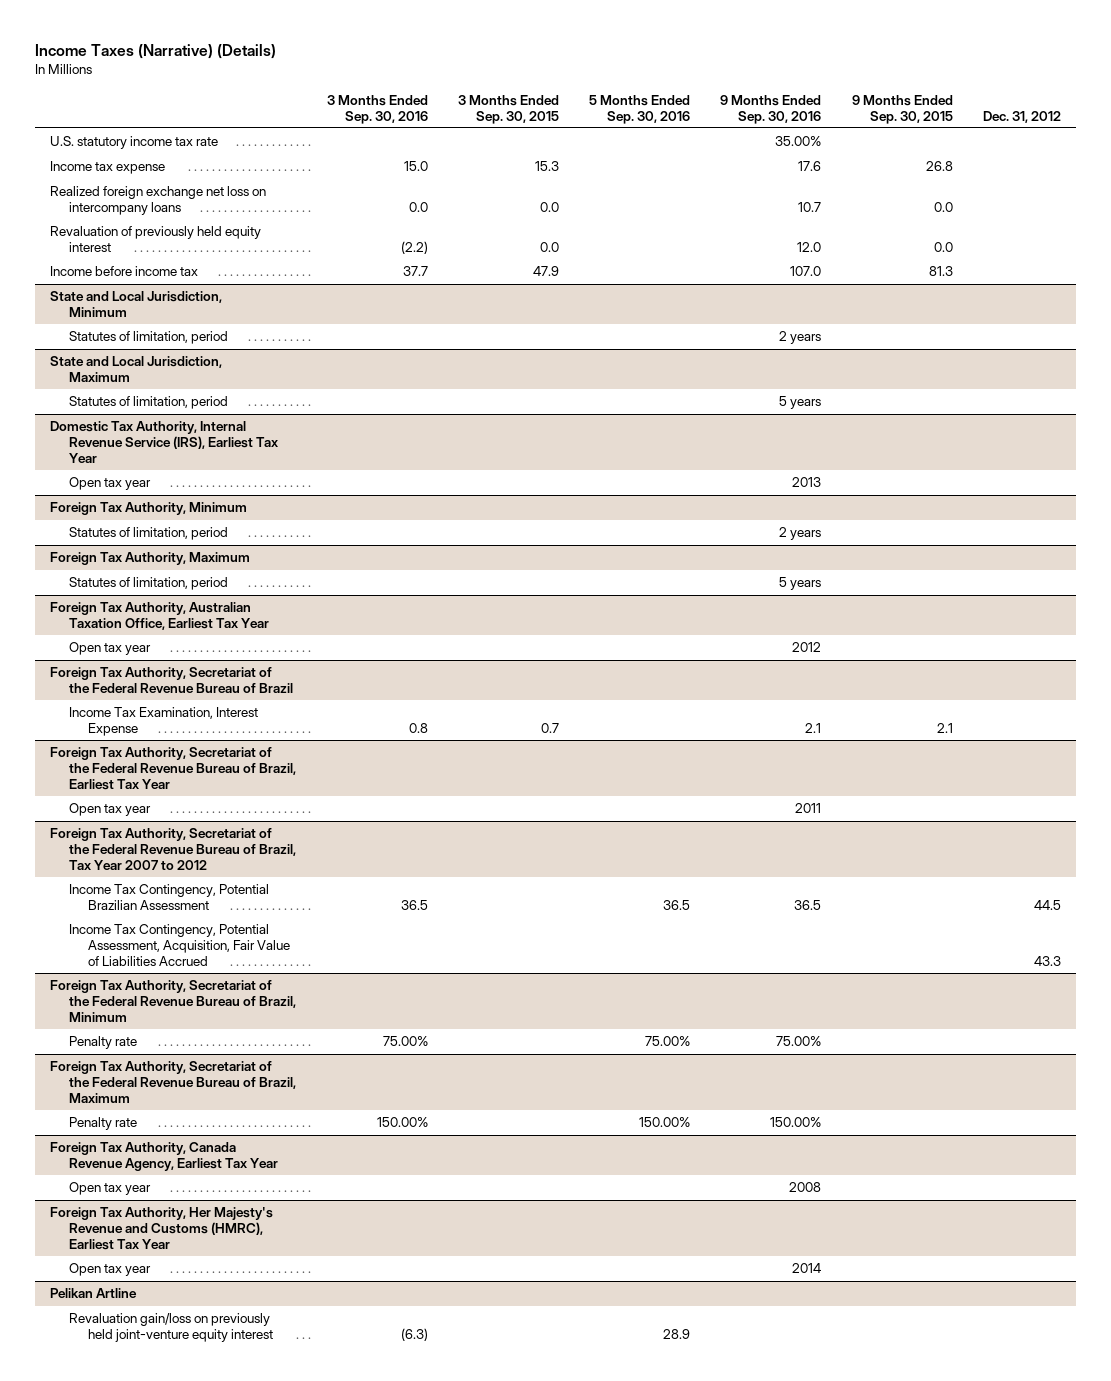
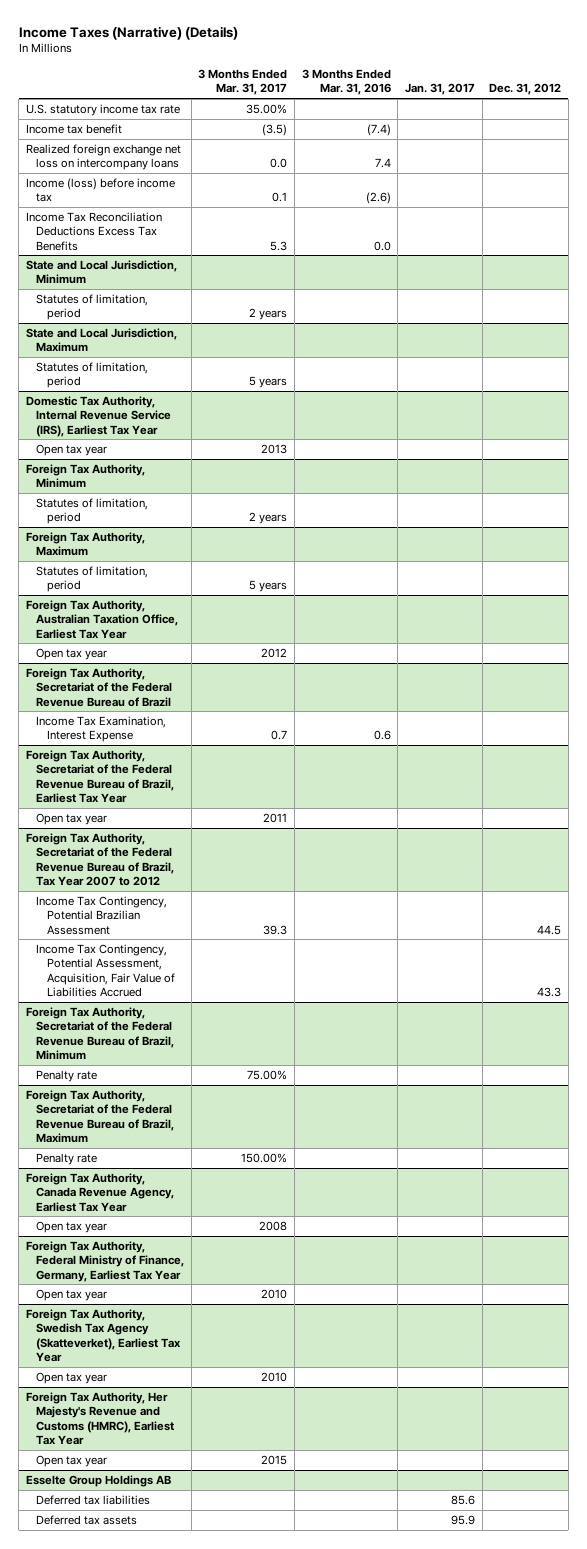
- | 3 Months Ended Sep. 30, 2016 | 3 Months Ended Sep. 30, 2015 | 5 Months Ended Sep. 30, 2016 | 9 Months Ended Sep. 30, 2016 | 9 Months Ended Sep. 30, 2015 | Dec. 31, 2012
+ | 3 Months Ended Mar. 31, 2017 | 3 Months Ended Mar. 31, 2016 | Jan. 31, 2017 | Dec. 31, 2012
- Income tax expense | 15.0 | 15.3 | | 17.6 | 26.8 |
+ Income tax benefit | (3.5) | (7.4) | |
- Revaluation of previously held equity interest | (2.2) | 0.0 | | 12.0 | 0.0 |
- Income before income tax | 37.7 | 47.9 | | 107.0 | 81.3 |
+ Income (loss) before income tax | 0.1 | (2.6) | |
+ Income Tax Reconciliation Deductions Excess Tax Benefits | 5.3 | 0.0 | |
+ Foreign Tax Authority, Federal Ministry of Finance, Germany, Earliest Tax Year
+ Open tax year | 2010 | | |
+ Foreign Tax Authority, Swedish Tax Agency (Skatteverket), Earliest Tax Year
+ Open tax year | 2010 | | |
- Pelikan Artline
- Revaluation gain/loss on previously held joint-venture equity interest | (6.3) | | 28.9 | | |
+ Esselte Group Holdings AB
+ Deferred tax liabilities | | | 85.6 |
+ Deferred tax assets | | | 95.9 |

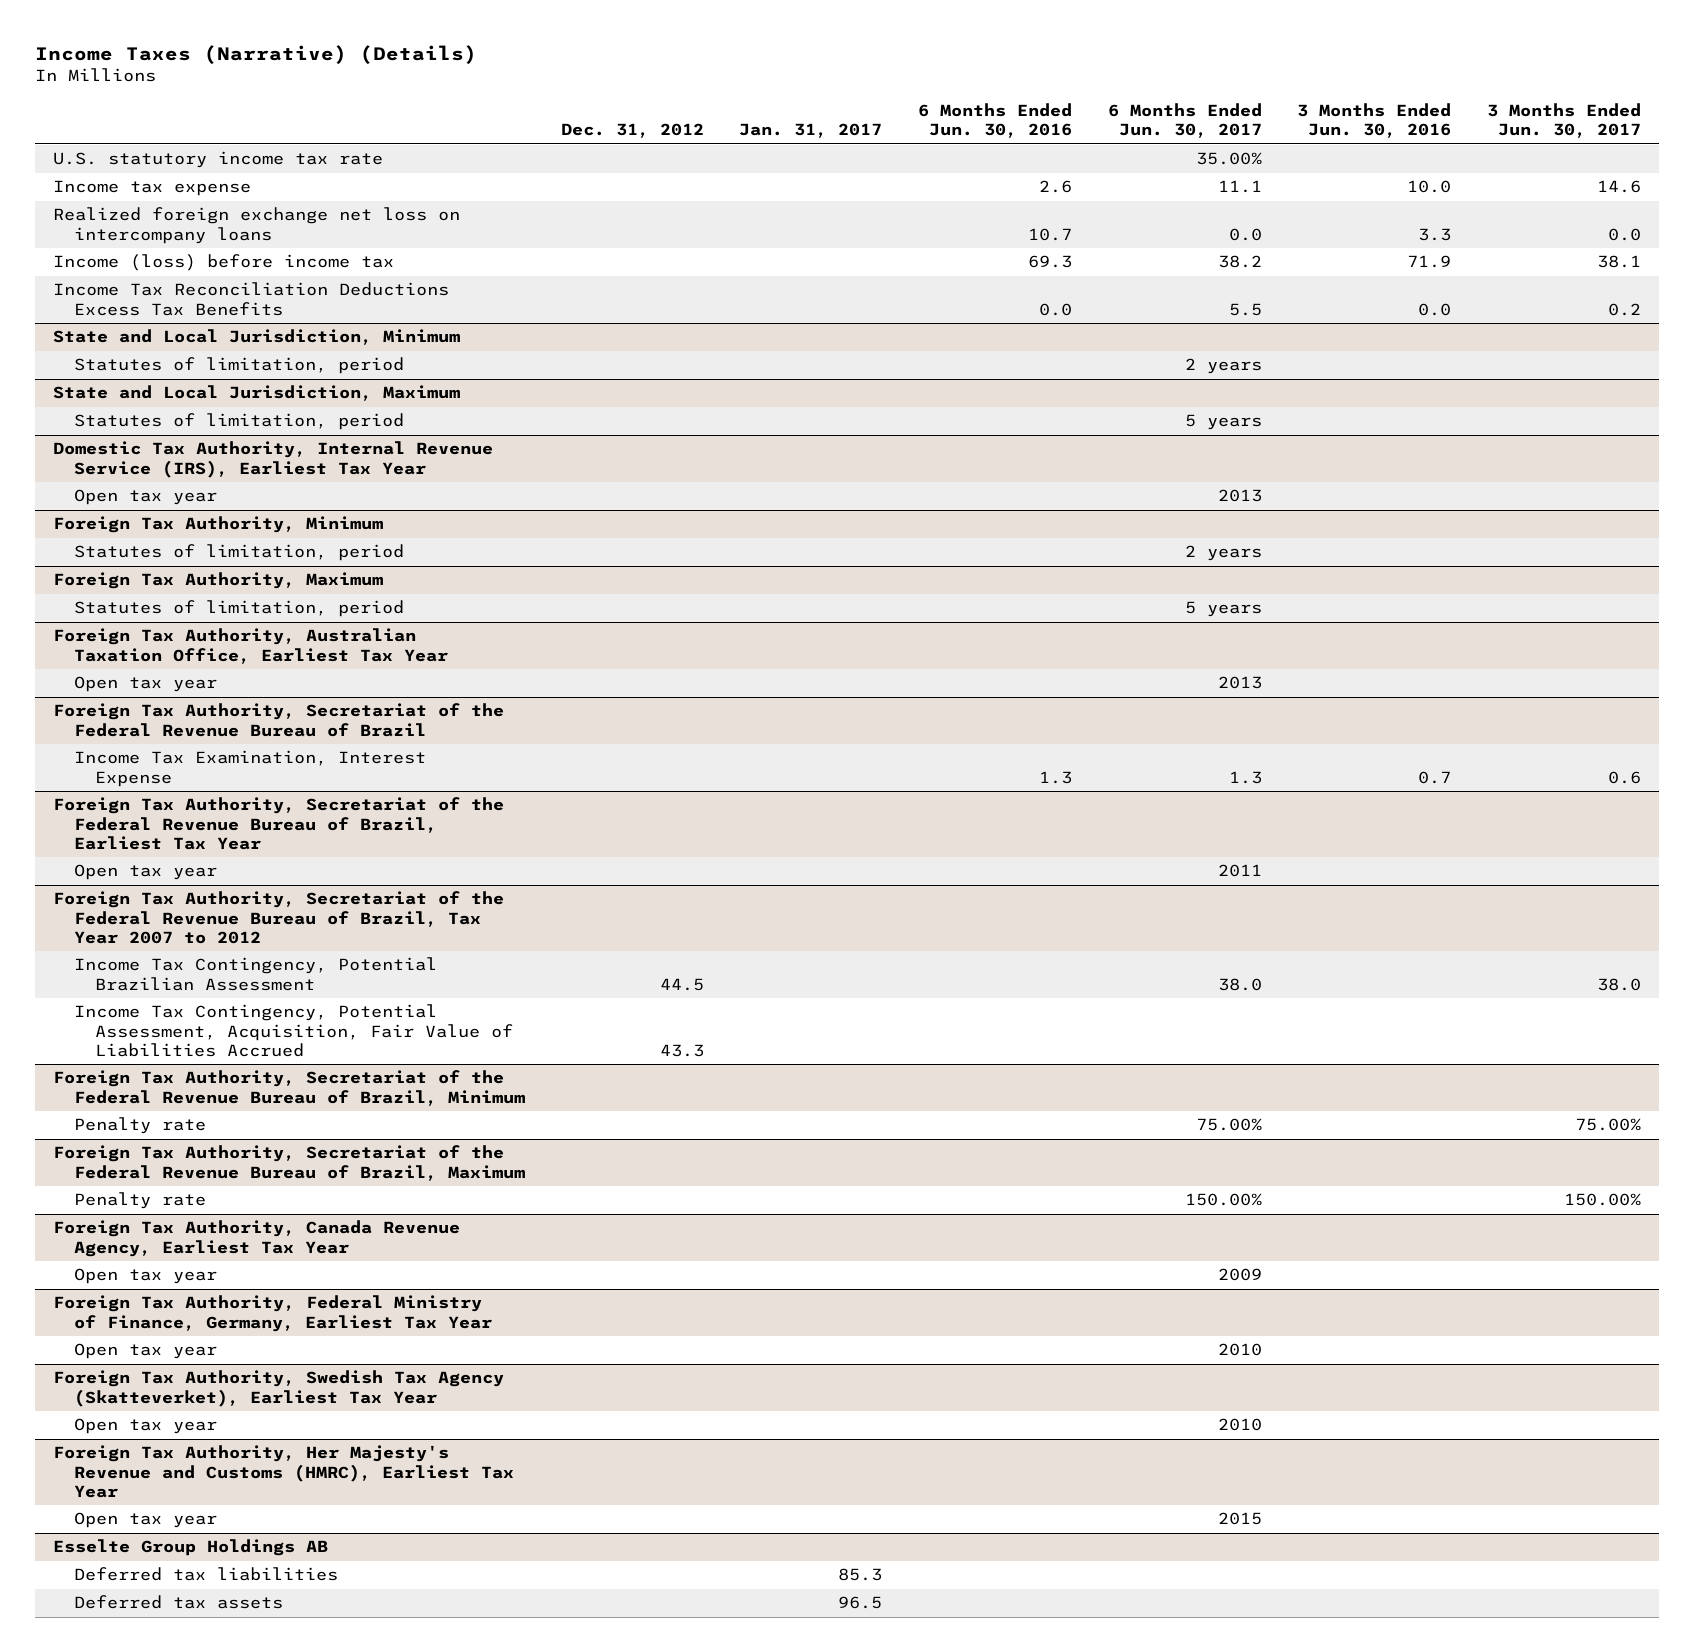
- | 3 Months Ended Mar. 31, 2017 | 3 Months Ended Mar. 31, 2016 | Jan. 31, 2017 | Dec. 31, 2012
+ | Dec. 31, 2012 | Jan. 31, 2017 | 6 Months Ended Jun. 30, 2016 | 6 Months Ended Jun. 30, 2017 | 3 Months Ended Jun. 30, 2016 | 3 Months Ended Jun. 30, 2017
- Income tax benefit | (3.5) | (7.4) | |
+ Income tax expense | | | 2.6 | 11.1 | 10.0 | 14.6
@ Esselte Group Holdings AB
- Deferred tax liabilities | | | 85.6 |
- Deferred tax assets | | | 95.9 |
+ Deferred tax liabilities | | 85.3 | | | |
+ Deferred tax assets | | 96.5 | | | |

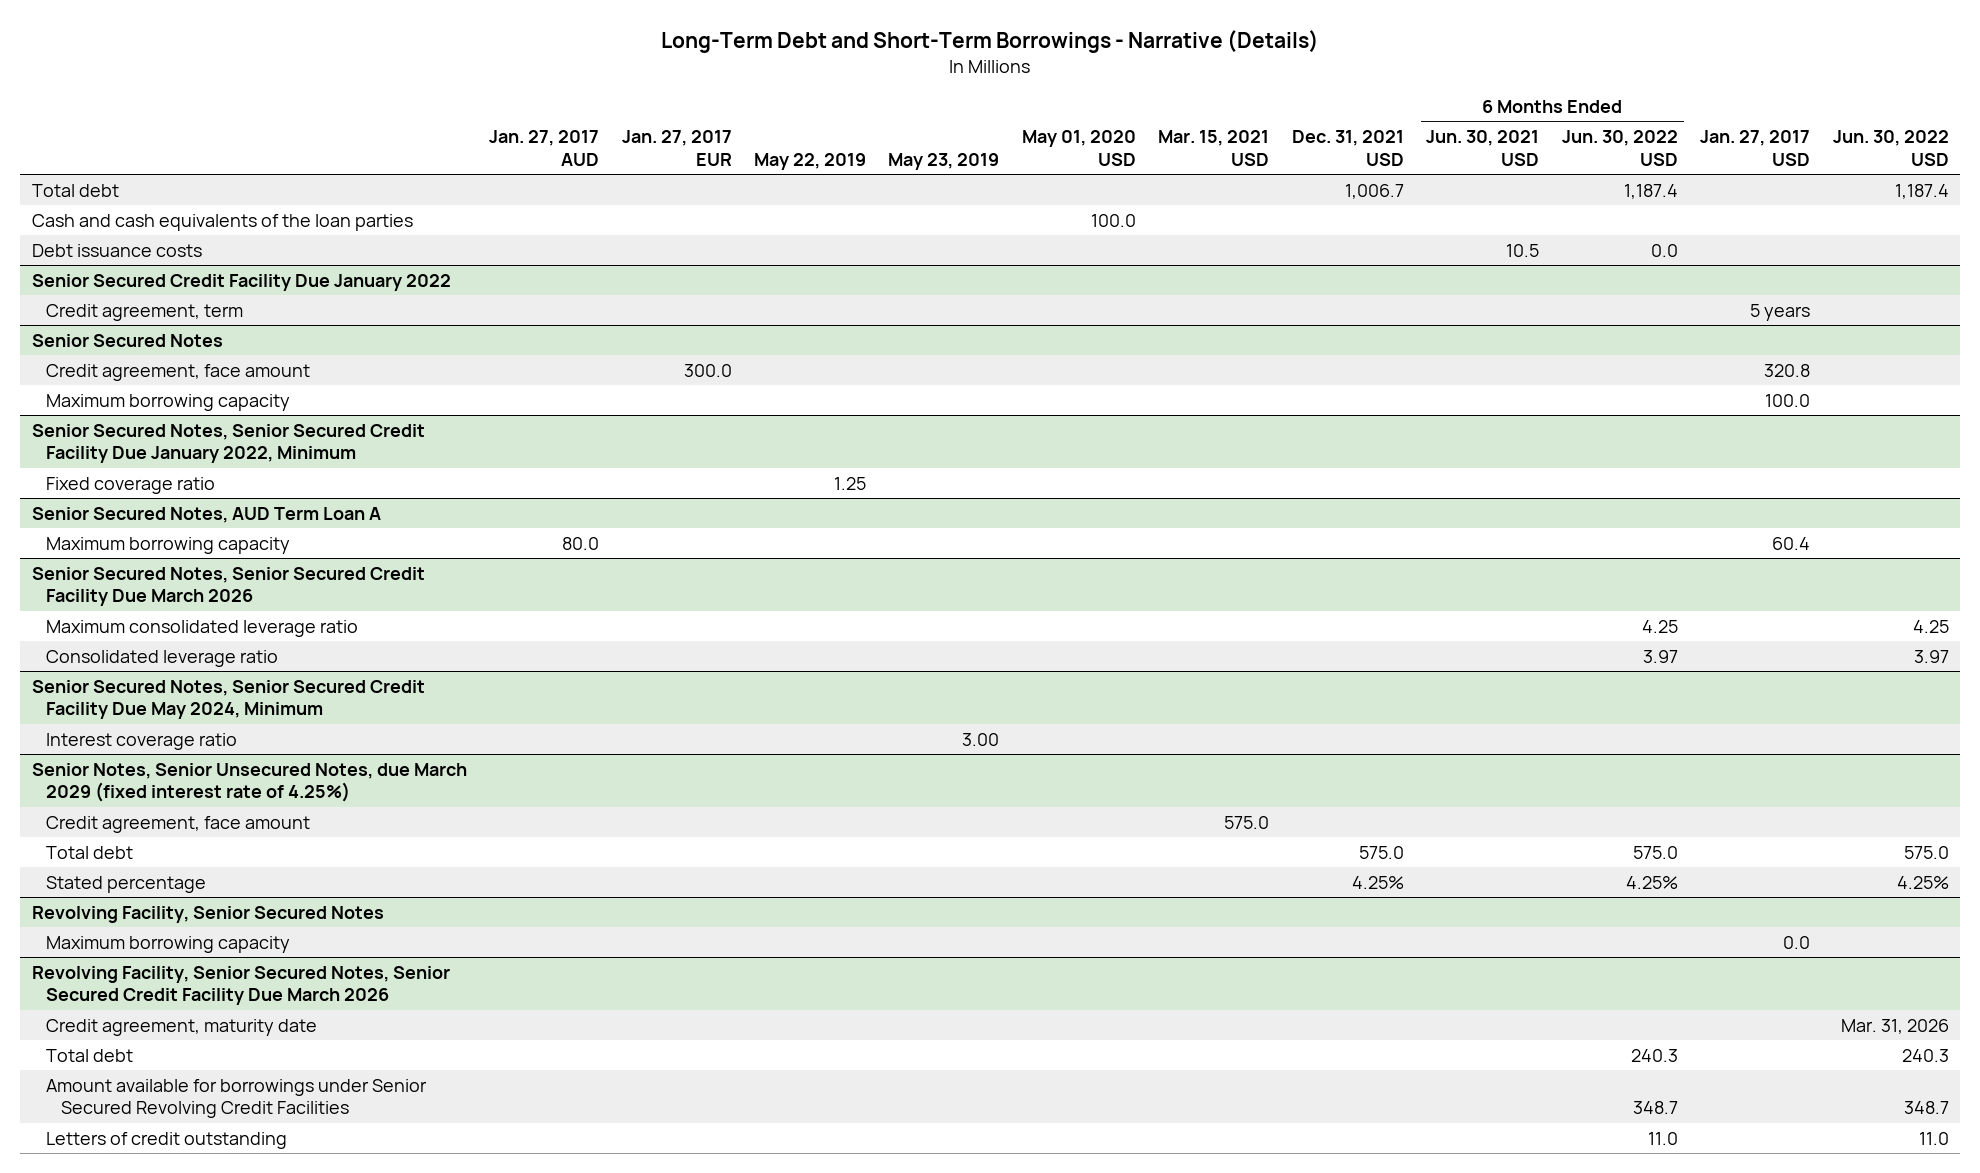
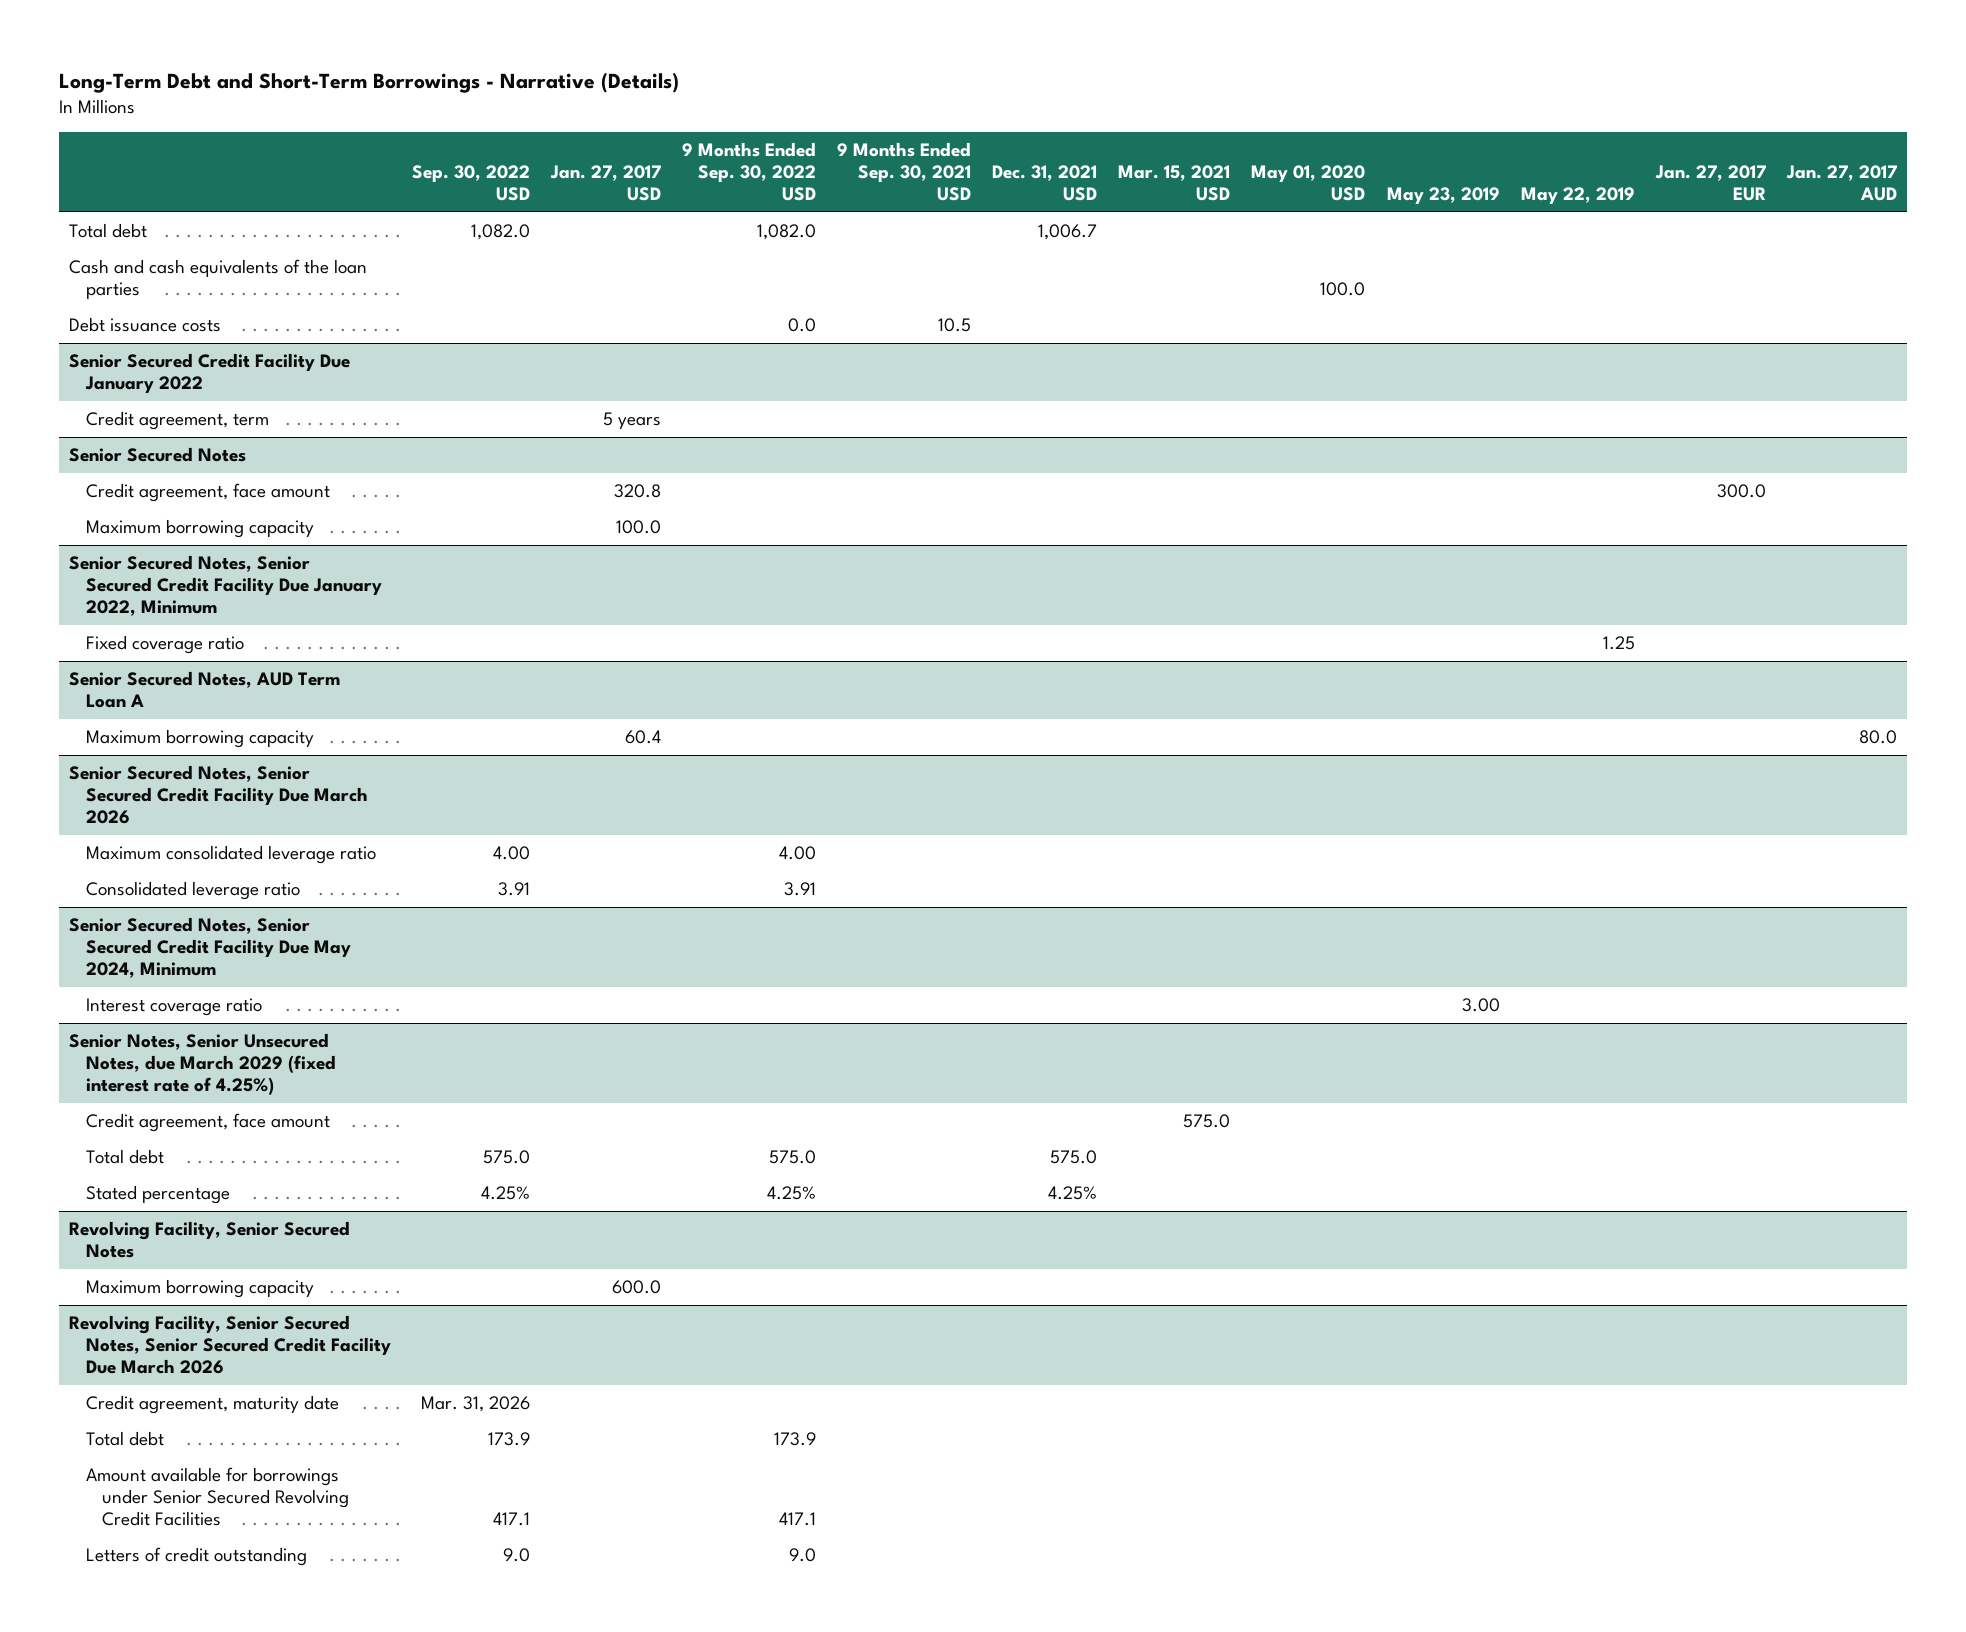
- | Jan. 27, 2017 AUD | Jan. 27, 2017 EUR | May 22, 2019 | May 23, 2019 | May 01, 2020 USD | Mar. 15, 2021 USD | Dec. 31, 2021 USD | 6 Months Ended Jun. 30, 2021 USD | 6 Months Ended Jun. 30, 2022 USD | Jan. 27, 2017 USD | Jun. 30, 2022 USD
+ | Sep. 30, 2022 USD | Jan. 27, 2017 USD | 9 Months Ended Sep. 30, 2022 USD | 9 Months Ended Sep. 30, 2021 USD | Dec. 31, 2021 USD | Mar. 15, 2021 USD | May 01, 2020 USD | May 23, 2019 | May 22, 2019 | Jan. 27, 2017 EUR | Jan. 27, 2017 AUD
@ Revolving Facility, Senior Secured Notes
- Maximum borrowing capacity | | | | | | | | | | 0.0 |
+ Maximum borrowing capacity | | 600.0 | | | | | | | | |

